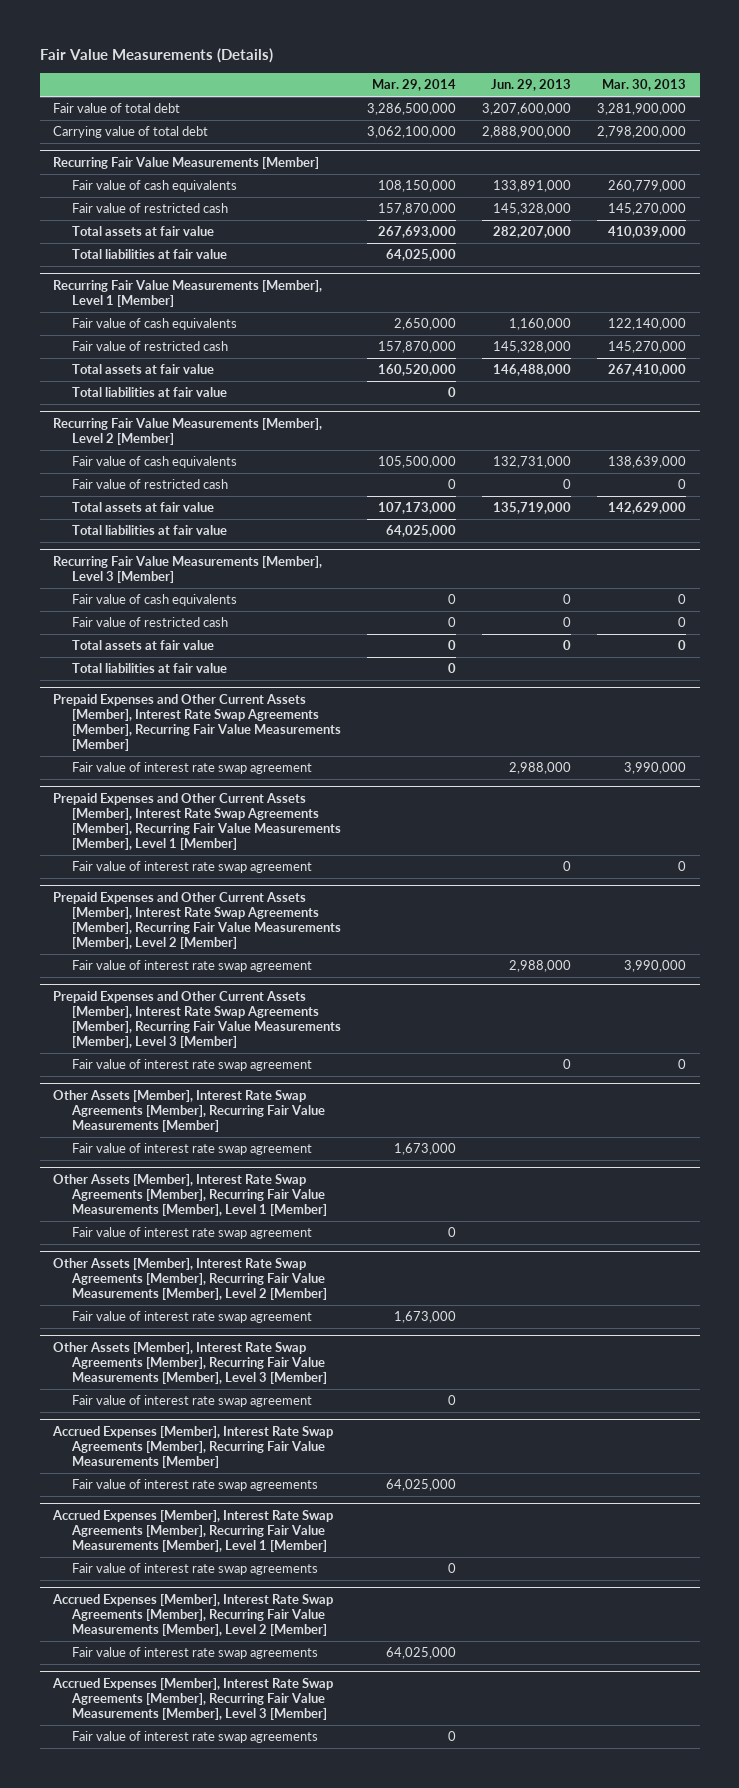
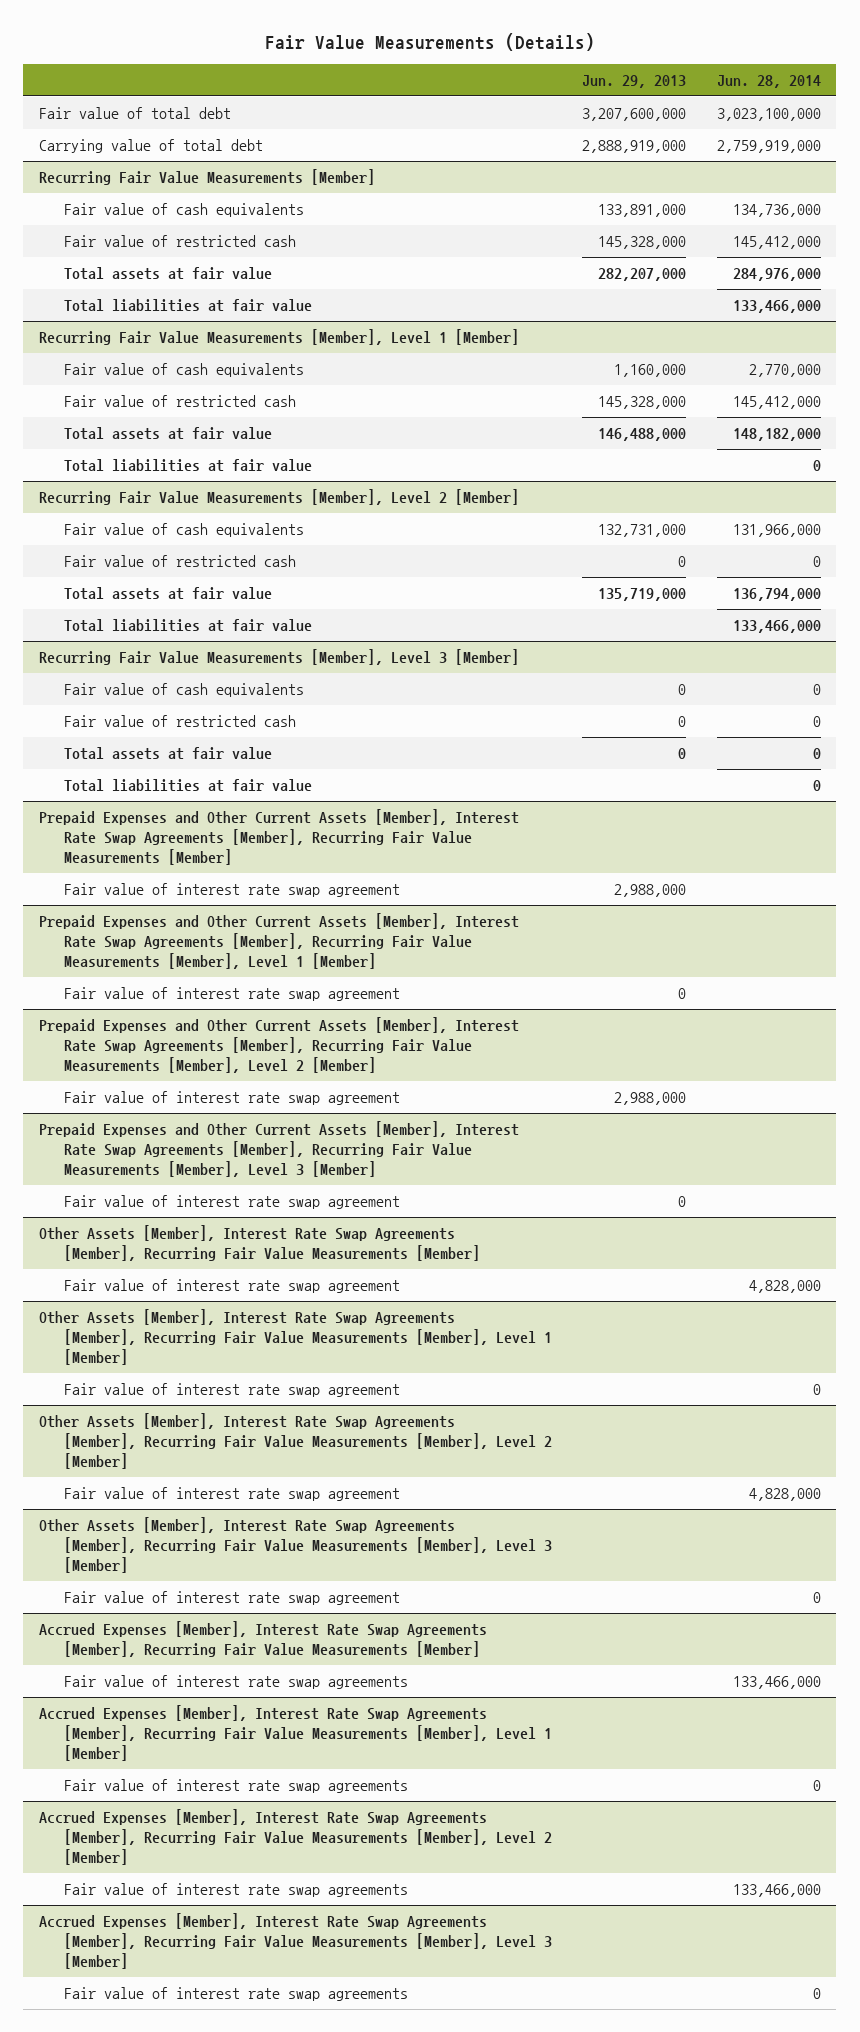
- | Mar. 29, 2014 | Jun. 29, 2013 | Mar. 30, 2013
+ | Jun. 29, 2013 | Jun. 28, 2014
- Carrying value of total debt | 3,062,100,000 | 2,888,900,000 | 2,798,200,000
+ Carrying value of total debt | 2,888,919,000 | 2,759,919,000

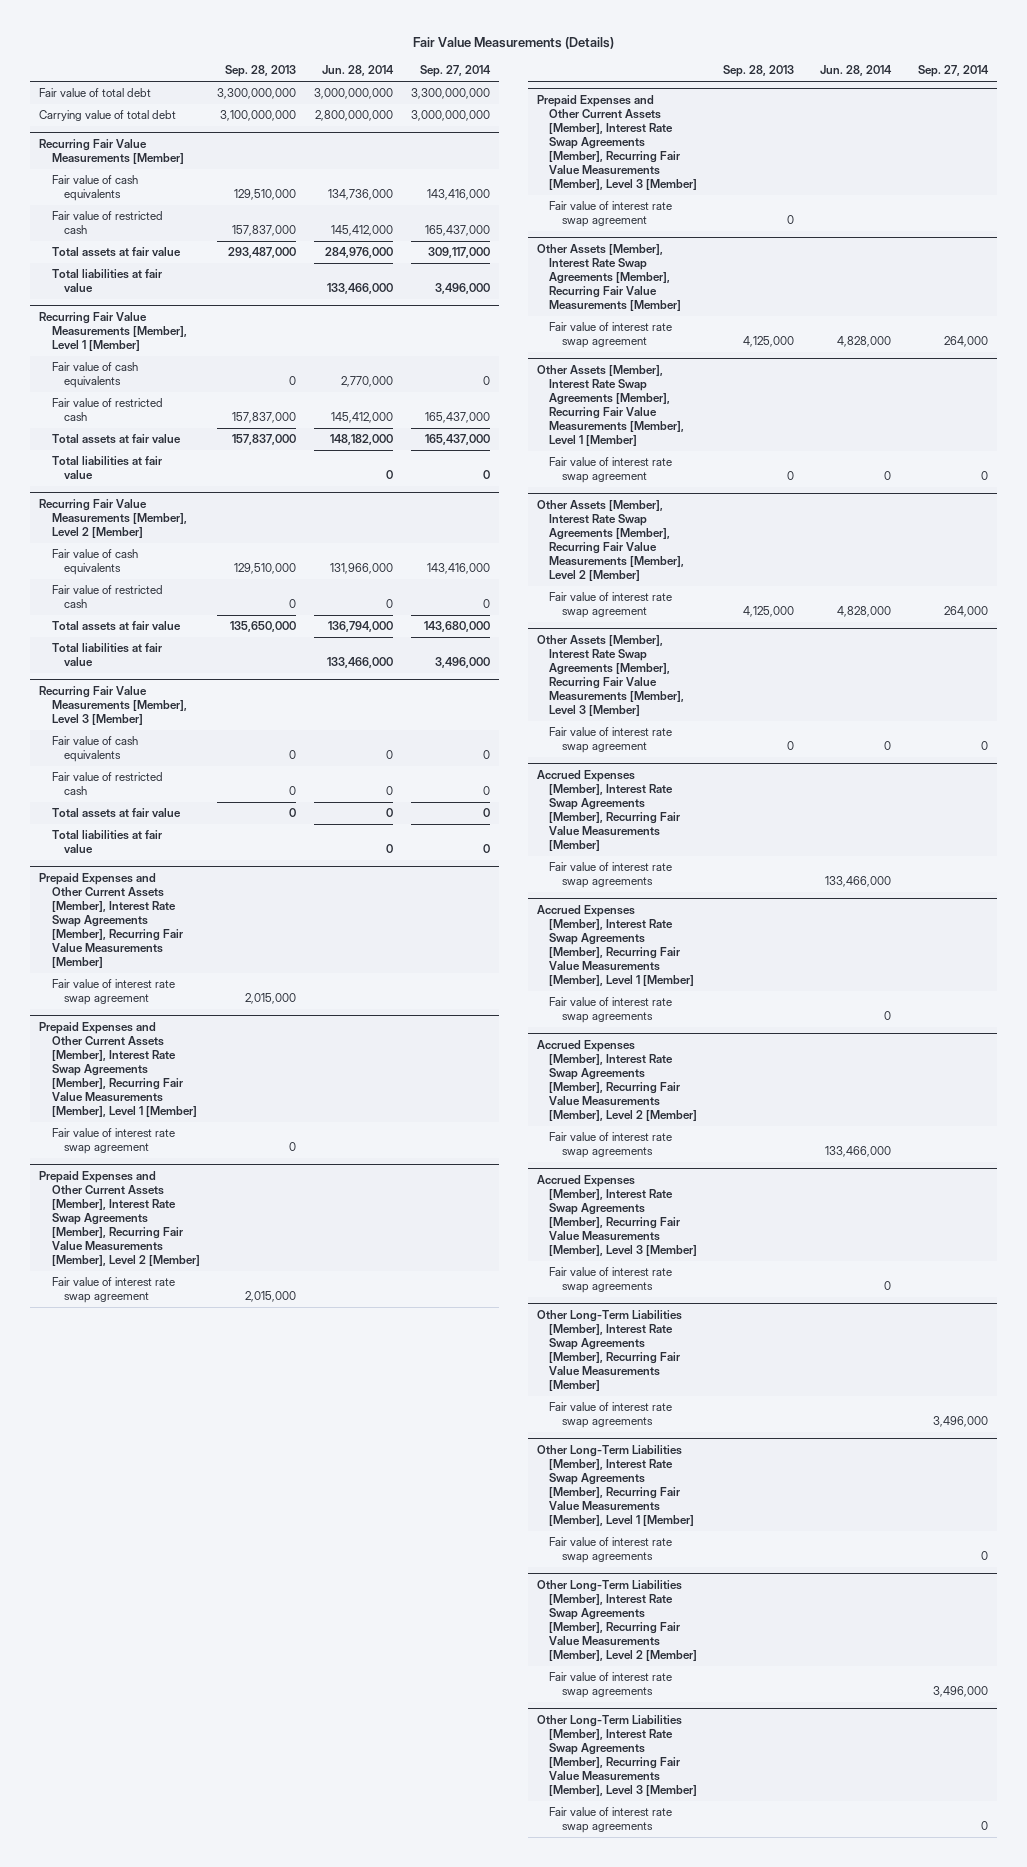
- | Jun. 29, 2013 | Jun. 28, 2014
+ | Sep. 28, 2013 | Jun. 28, 2014 | Sep. 27, 2014
- Fair value of total debt | 3,207,600,000 | 3,023,100,000
- Carrying value of total debt | 2,888,919,000 | 2,759,919,000
+ Fair value of total debt | 3,300,000,000 | 3,000,000,000 | 3,300,000,000
+ Carrying value of total debt | 3,100,000,000 | 2,800,000,000 | 3,000,000,000
+ Other Long-Term Liabilities [Member], Interest Rate Swap Agreements [Member], Recurring Fair Value Measurements [Member]
+ Fair value of interest rate swap agreements | | | 3,496,000
+ Other Long-Term Liabilities [Member], Interest Rate Swap Agreements [Member], Recurring Fair Value Measurements [Member], Level 1 [Member]
+ Fair value of interest rate swap agreements | | | 0
+ Other Long-Term Liabilities [Member], Interest Rate Swap Agreements [Member], Recurring Fair Value Measurements [Member], Level 2 [Member]
+ Fair value of interest rate swap agreements | | | 3,496,000
+ Other Long-Term Liabilities [Member], Interest Rate Swap Agreements [Member], Recurring Fair Value Measurements [Member], Level 3 [Member]
+ Fair value of interest rate swap agreements | | | 0

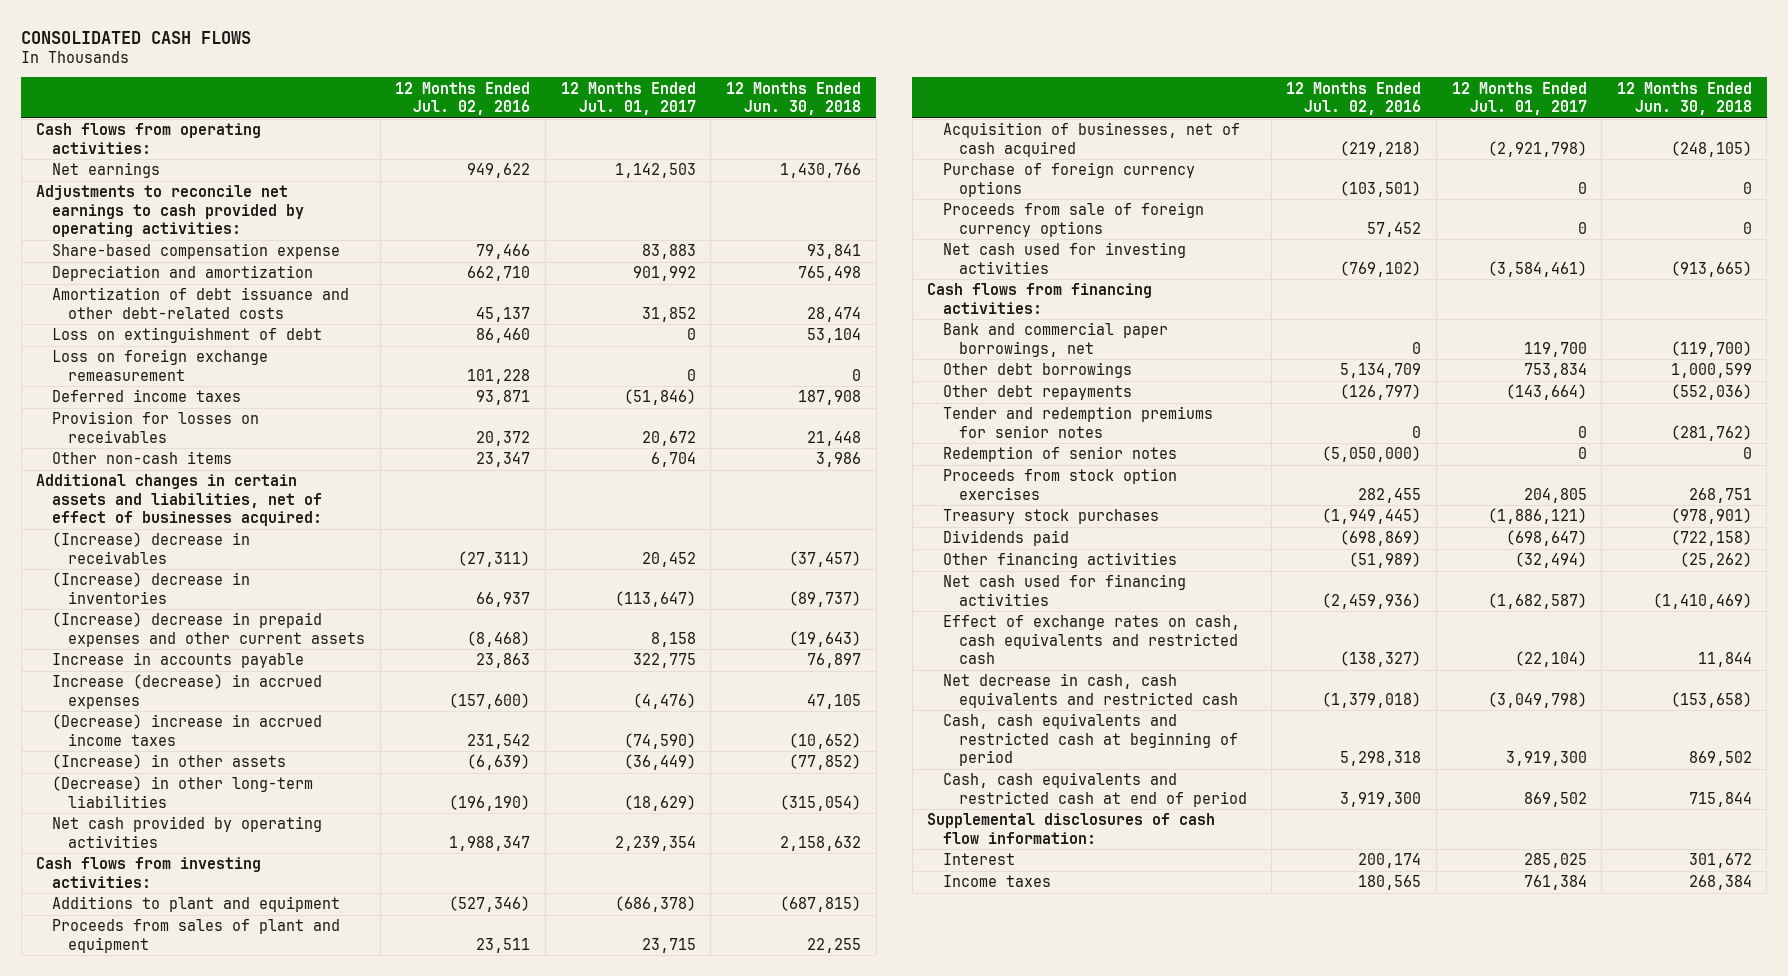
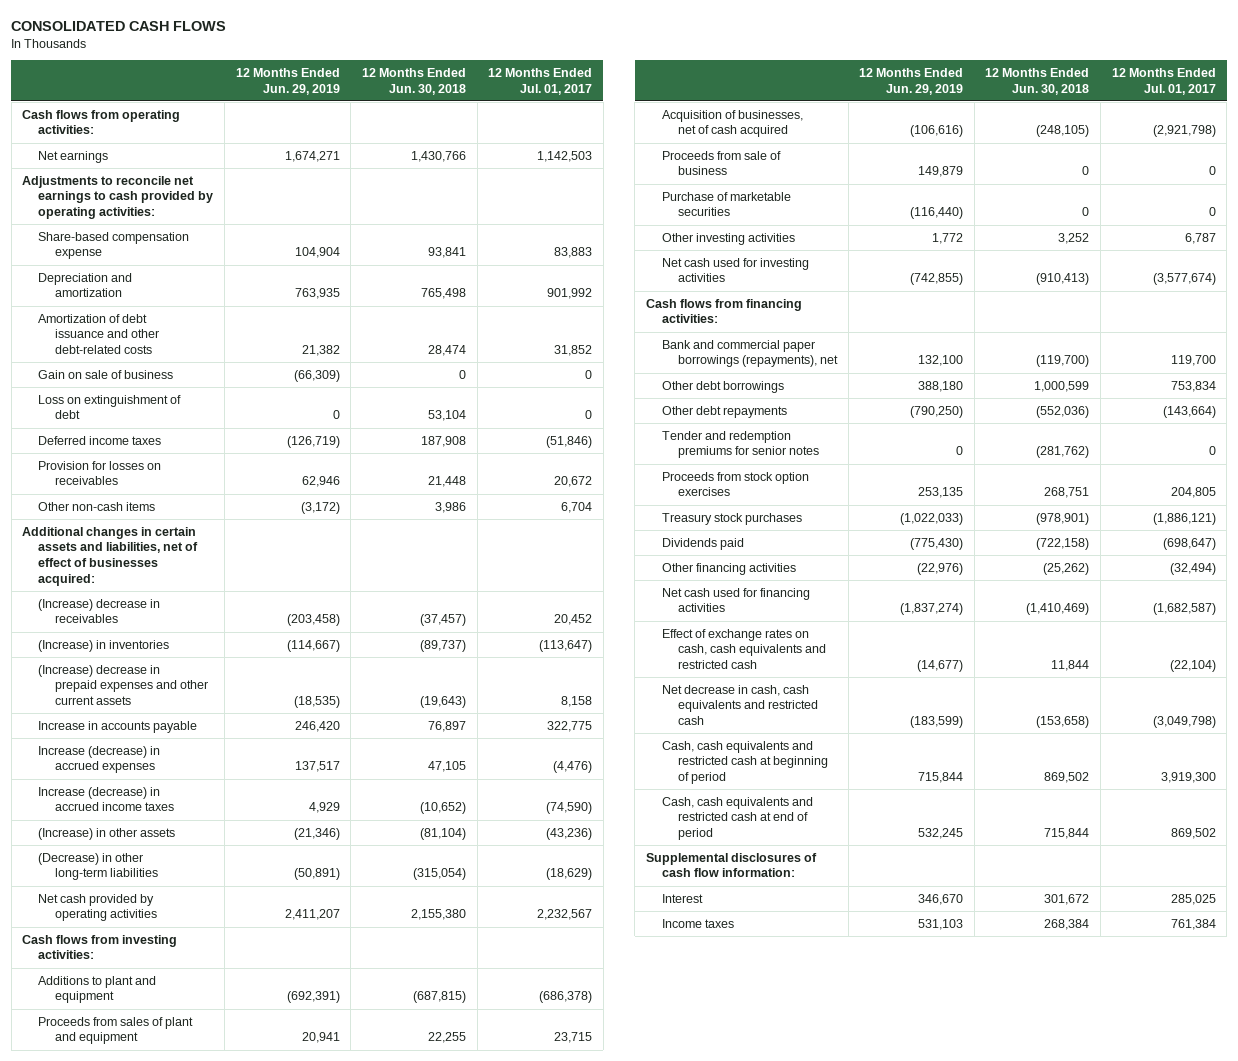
- | 12 Months Ended Jul. 02, 2016 | 12 Months Ended Jul. 01, 2017 | 12 Months Ended Jun. 30, 2018
+ | 12 Months Ended Jun. 29, 2019 | 12 Months Ended Jun. 30, 2018 | 12 Months Ended Jul. 01, 2017
+ Gain on sale of business | (66,309) | 0 | 0
- Loss on foreign exchange remeasurement | 101,228 | 0 | 0
- (Increase) decrease in inventories | 66,937 | (113,647) | (89,737)
+ (Increase) in inventories | (114,667) | (89,737) | (113,647)
- (Decrease) increase in accrued income taxes | 231,542 | (74,590) | (10,652)
- (Increase) in other assets | (6,639) | (36,449) | (77,852)
+ Increase (decrease) in accrued income taxes | 4,929 | (10,652) | (74,590)
+ (Increase) in other assets | (21,346) | (81,104) | (43,236)
- Net cash provided by operating activities | 1,988,347 | 2,239,354 | 2,158,632
+ Net cash provided by operating activities | 2,411,207 | 2,155,380 | 2,232,567
- Purchase of foreign currency options | (103,501) | 0 | 0
- Proceeds from sale of foreign currency options | 57,452 | 0 | 0
- Net cash used for investing activities | (769,102) | (3,584,461) | (913,665)
+ Proceeds from sale of business | 149,879 | 0 | 0
+ Purchase of marketable securities | (116,440) | 0 | 0
+ Other investing activities | 1,772 | 3,252 | 6,787
+ Net cash used for investing activities | (742,855) | (910,413) | (3,577,674)
- Bank and commercial paper borrowings, net | 0 | 119,700 | (119,700)
+ Bank and commercial paper borrowings (repayments), net | 132,100 | (119,700) | 119,700
- Redemption of senior notes | (5,050,000) | 0 | 0

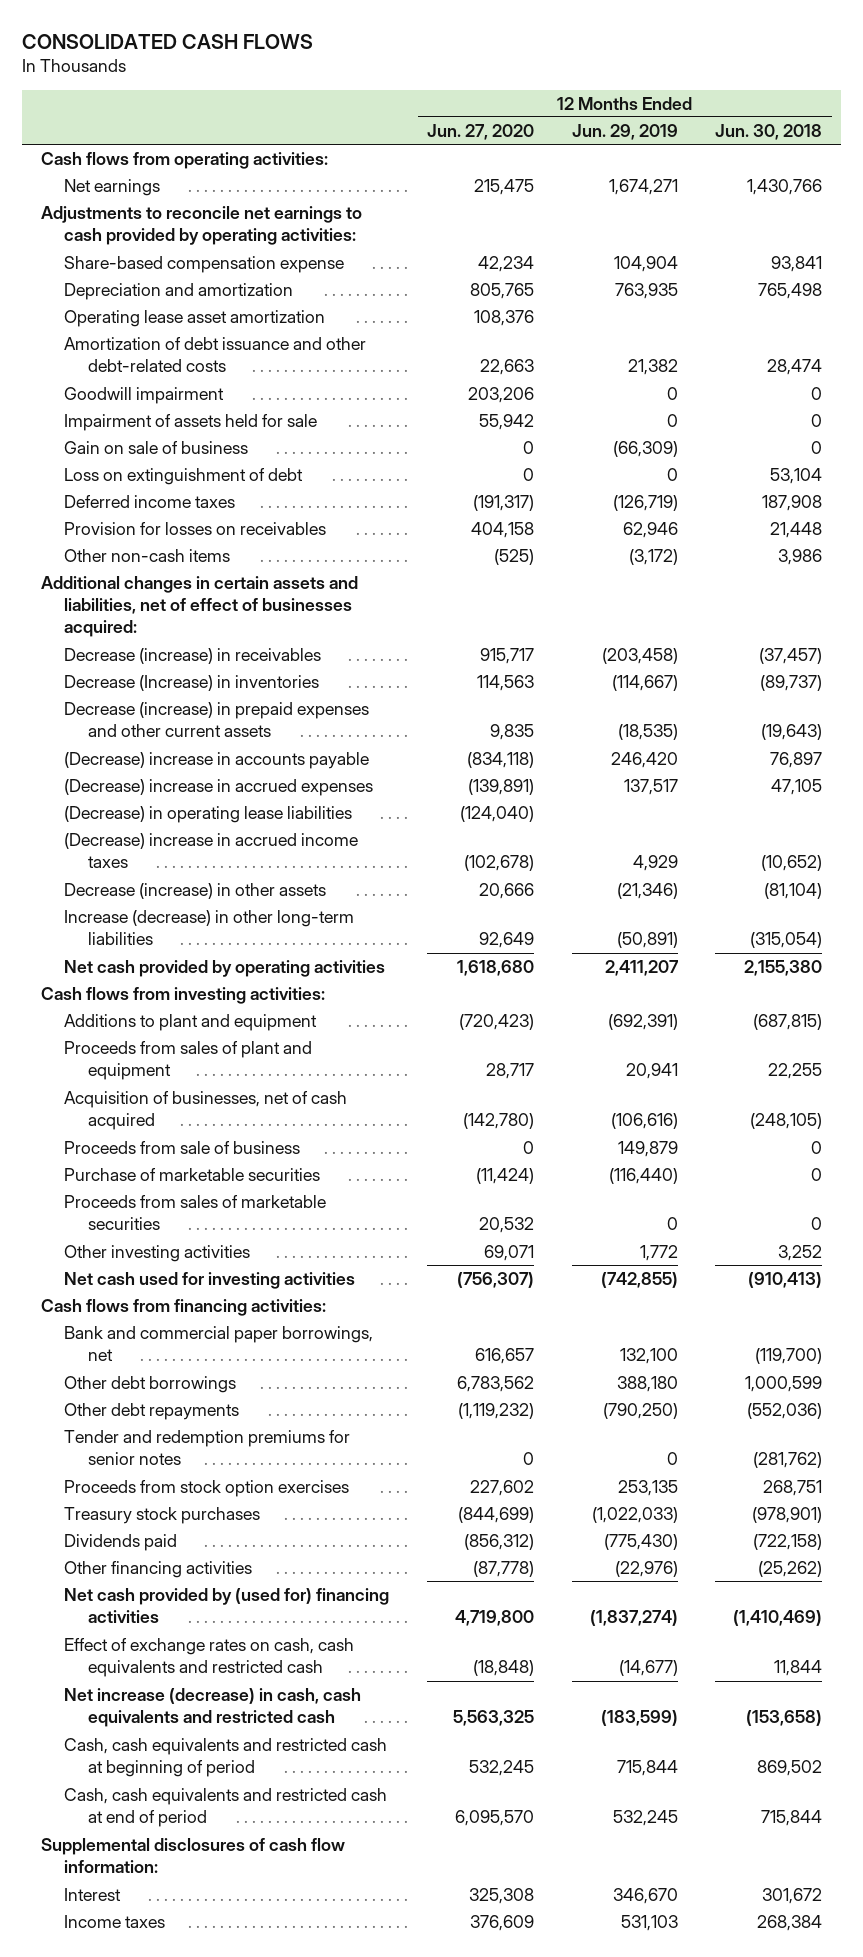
- | 12 Months Ended Jun. 29, 2019 | 12 Months Ended Jun. 30, 2018 | 12 Months Ended Jul. 01, 2017
+ | 12 Months Ended Jun. 27, 2020 | 12 Months Ended Jun. 29, 2019 | 12 Months Ended Jun. 30, 2018
+ Operating lease asset amortization | 108,376 | |
+ Goodwill impairment | 203,206 | 0 | 0
+ Impairment of assets held for sale | 55,942 | 0 | 0
- (Increase) decrease in receivables | (203,458) | (37,457) | 20,452
- (Increase) in inventories | (114,667) | (89,737) | (113,647)
- (Increase) decrease in prepaid expenses and other current assets | (18,535) | (19,643) | 8,158
- Increase in accounts payable | 246,420 | 76,897 | 322,775
- Increase (decrease) in accrued expenses | 137,517 | 47,105 | (4,476)
- Increase (decrease) in accrued income taxes | 4,929 | (10,652) | (74,590)
- (Increase) in other assets | (21,346) | (81,104) | (43,236)
- (Decrease) in other long-term liabilities | (50,891) | (315,054) | (18,629)
+ Decrease (increase) in receivables | 915,717 | (203,458) | (37,457)
+ Decrease (Increase) in inventories | 114,563 | (114,667) | (89,737)
+ Decrease (increase) in prepaid expenses and other current assets | 9,835 | (18,535) | (19,643)
+ (Decrease) increase in accounts payable | (834,118) | 246,420 | 76,897
+ (Decrease) increase in accrued expenses | (139,891) | 137,517 | 47,105
+ (Decrease) in operating lease liabilities | (124,040) | |
+ (Decrease) increase in accrued income taxes | (102,678) | 4,929 | (10,652)
+ Decrease (increase) in other assets | 20,666 | (21,346) | (81,104)
+ Increase (decrease) in other long-term liabilities | 92,649 | (50,891) | (315,054)
+ Proceeds from sales of marketable securities | 20,532 | 0 | 0
- Bank and commercial paper borrowings (repayments), net | 132,100 | (119,700) | 119,700
+ Bank and commercial paper borrowings, net | 616,657 | 132,100 | (119,700)
- Net cash used for financing activities | (1,837,274) | (1,410,469) | (1,682,587)
+ Net cash provided by (used for) financing activities | 4,719,800 | (1,837,274) | (1,410,469)
- Net decrease in cash, cash equivalents and restricted cash | (183,599) | (153,658) | (3,049,798)
+ Net increase (decrease) in cash, cash equivalents and restricted cash | 5,563,325 | (183,599) | (153,658)

